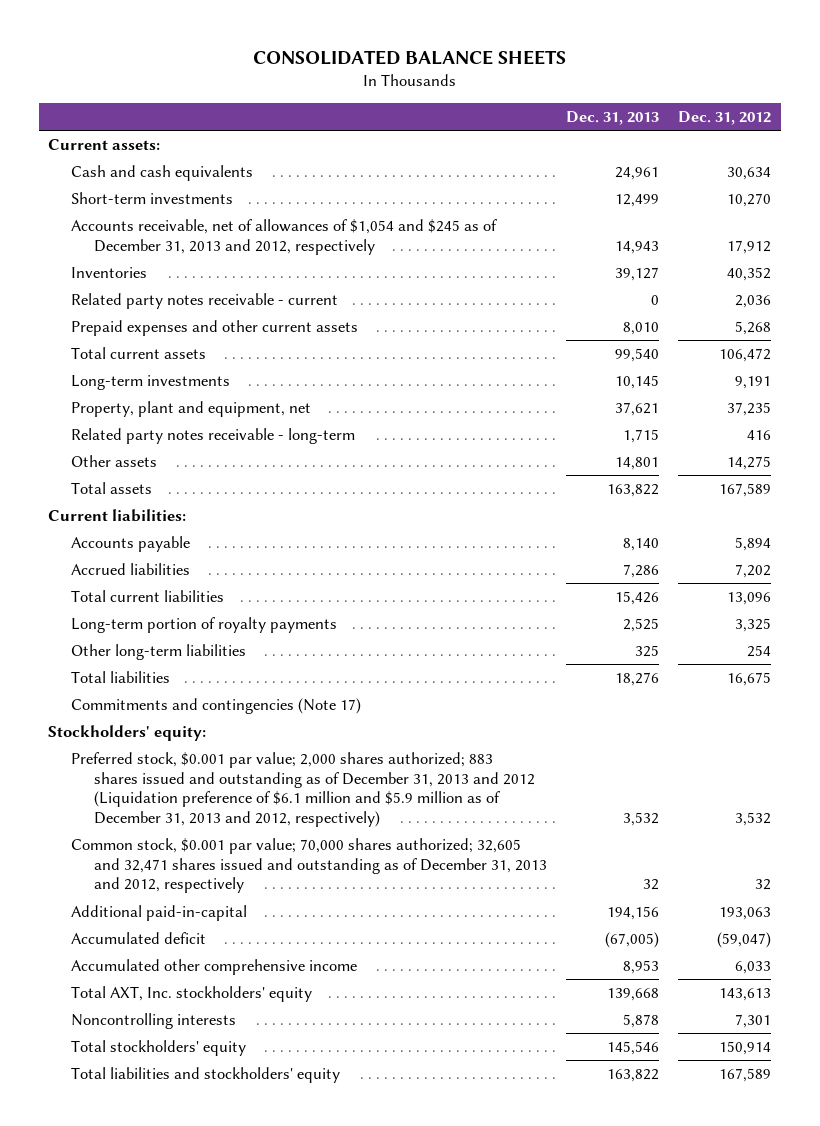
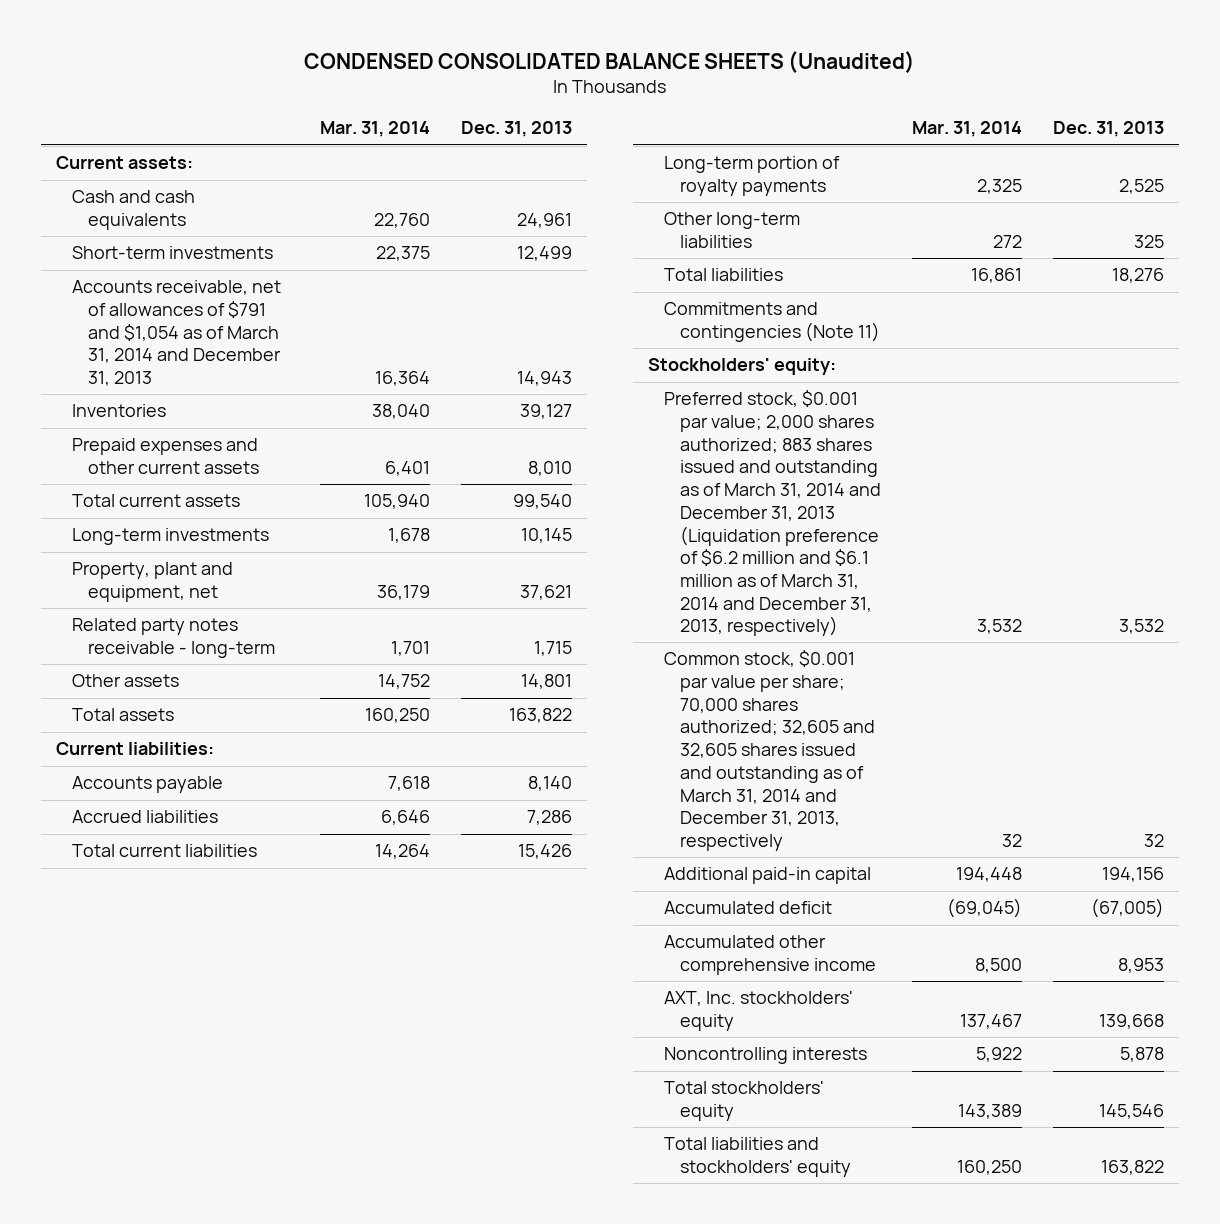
- CONSOLIDATED BALANCE SHEETS
+ CONDENSED CONSOLIDATED BALANCE SHEETS (Unaudited)
- | Dec. 31, 2013 | Dec. 31, 2012
+ | Mar. 31, 2014 | Dec. 31, 2013
- Accounts receivable, net of allowances of $1,054 and $245 as of December 31, 2013 and 2012, respectively | 14,943 | 17,912
+ Accounts receivable, net of allowances of $791 and $1,054 as of March 31, 2014 and December 31, 2013 | 16,364 | 14,943
- Related party notes receivable - current | 0 | 2,036
- Commitments and contingencies (Note 17)
+ Commitments and contingencies (Note 11)
- Preferred stock, $0.001 par value; 2,000 shares authorized; 883 shares issued and outstanding as of December 31, 2013 and 2012 (Liquidation preference of $6.1 million and $5.9 million as of December 31, 2013 and 2012, respectively) | 3,532 | 3,532
- Common stock, $0.001 par value; 70,000 shares authorized; 32,605 and 32,471 shares issued and outstanding as of December 31, 2013 and 2012, respectively | 32 | 32
- Additional paid-in-capital | 194,156 | 193,063
+ Preferred stock, $0.001 par value; 2,000 shares authorized; 883 shares issued and outstanding as of March 31, 2014 and December 31, 2013 (Liquidation preference of $6.2 million and $6.1 million as of March 31, 2014 and December 31, 2013, respectively) | 3,532 | 3,532
+ Common stock, $0.001 par value per share; 70,000 shares authorized; 32,605 and 32,605 shares issued and outstanding as of March 31, 2014 and December 31, 2013, respectively | 32 | 32
+ Additional paid-in capital | 194,448 | 194,156
- Total AXT, Inc. stockholders' equity | 139,668 | 143,613
+ AXT, Inc. stockholders' equity | 137,467 | 139,668

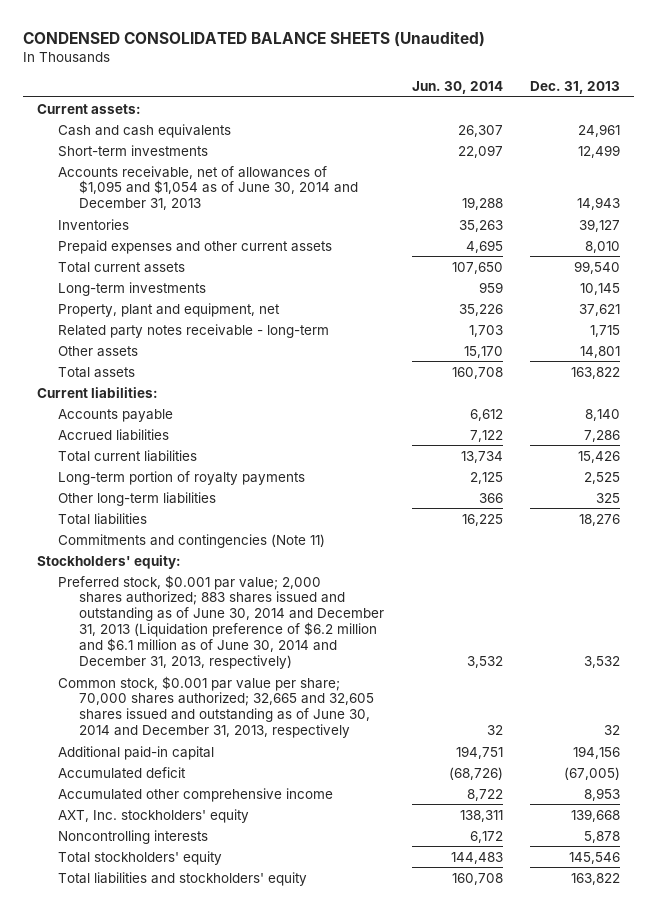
- | Mar. 31, 2014 | Dec. 31, 2013
+ | Jun. 30, 2014 | Dec. 31, 2013
- Accounts receivable, net of allowances of $791 and $1,054 as of March 31, 2014 and December 31, 2013 | 16,364 | 14,943
+ Accounts receivable, net of allowances of $1,095 and $1,054 as of June 30, 2014 and December 31, 2013 | 19,288 | 14,943
- Preferred stock, $0.001 par value; 2,000 shares authorized; 883 shares issued and outstanding as of March 31, 2014 and December 31, 2013 (Liquidation preference of $6.2 million and $6.1 million as of March 31, 2014 and December 31, 2013, respectively) | 3,532 | 3,532
- Common stock, $0.001 par value per share; 70,000 shares authorized; 32,605 and 32,605 shares issued and outstanding as of March 31, 2014 and December 31, 2013, respectively | 32 | 32
+ Preferred stock, $0.001 par value; 2,000 shares authorized; 883 shares issued and outstanding as of June 30, 2014 and December 31, 2013 (Liquidation preference of $6.2 million and $6.1 million as of June 30, 2014 and December 31, 2013, respectively) | 3,532 | 3,532
+ Common stock, $0.001 par value per share; 70,000 shares authorized; 32,665 and 32,605 shares issued and outstanding as of June 30, 2014 and December 31, 2013, respectively | 32 | 32

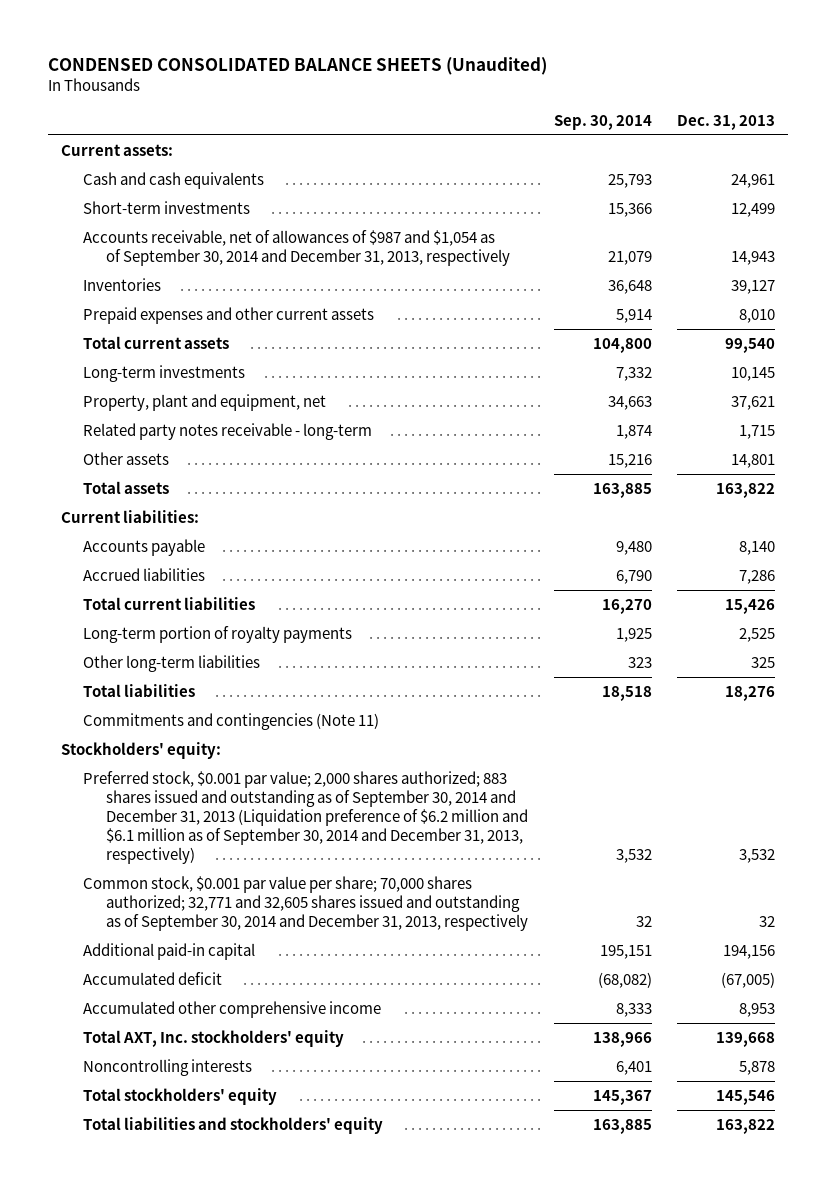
- | Jun. 30, 2014 | Dec. 31, 2013
+ | Sep. 30, 2014 | Dec. 31, 2013
- Accounts receivable, net of allowances of $1,095 and $1,054 as of June 30, 2014 and December 31, 2013 | 19,288 | 14,943
+ Accounts receivable, net of allowances of $987 and $1,054 as of September 30, 2014 and December 31, 2013, respectively | 21,079 | 14,943
- Preferred stock, $0.001 par value; 2,000 shares authorized; 883 shares issued and outstanding as of June 30, 2014 and December 31, 2013 (Liquidation preference of $6.2 million and $6.1 million as of June 30, 2014 and December 31, 2013, respectively) | 3,532 | 3,532
- Common stock, $0.001 par value per share; 70,000 shares authorized; 32,665 and 32,605 shares issued and outstanding as of June 30, 2014 and December 31, 2013, respectively | 32 | 32
+ Preferred stock, $0.001 par value; 2,000 shares authorized; 883 shares issued and outstanding as of September 30, 2014 and December 31, 2013 (Liquidation preference of $6.2 million and $6.1 million as of September 30, 2014 and December 31, 2013, respectively) | 3,532 | 3,532
+ Common stock, $0.001 par value per share; 70,000 shares authorized; 32,771 and 32,605 shares issued and outstanding as of September 30, 2014 and December 31, 2013, respectively | 32 | 32
- AXT, Inc. stockholders' equity | 138,311 | 139,668
+ Total AXT, Inc. stockholders' equity | 138,966 | 139,668

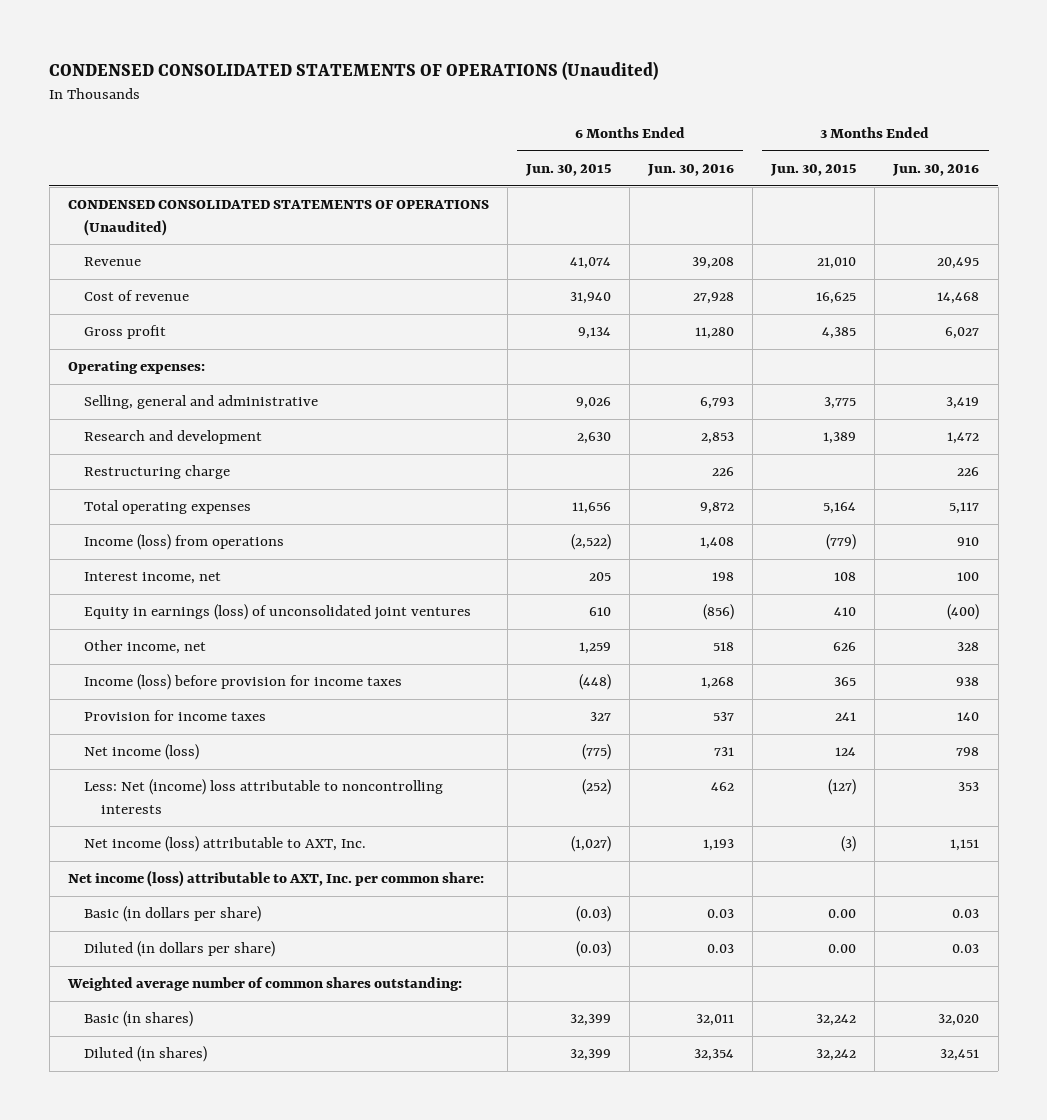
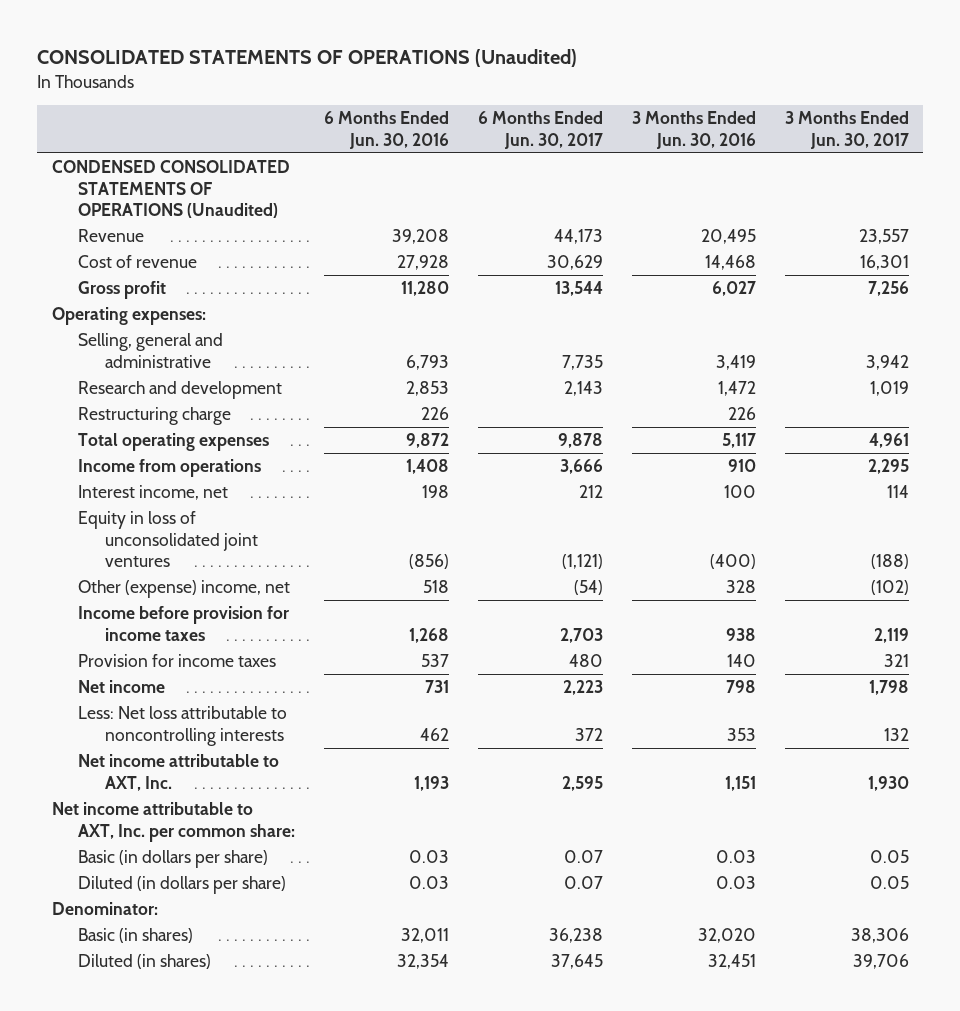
- CONDENSED CONSOLIDATED STATEMENTS OF OPERATIONS (Unaudited)
+ CONSOLIDATED STATEMENTS OF OPERATIONS (Unaudited)
- | 6 Months Ended Jun. 30, 2015 | 6 Months Ended Jun. 30, 2016 | 3 Months Ended Jun. 30, 2015 | 3 Months Ended Jun. 30, 2016
+ | 6 Months Ended Jun. 30, 2016 | 6 Months Ended Jun. 30, 2017 | 3 Months Ended Jun. 30, 2016 | 3 Months Ended Jun. 30, 2017
- Income (loss) from operations | (2,522) | 1,408 | (779) | 910
+ Income from operations | 1,408 | 3,666 | 910 | 2,295
- Equity in earnings (loss) of unconsolidated joint ventures | 610 | (856) | 410 | (400)
- Other income, net | 1,259 | 518 | 626 | 328
- Income (loss) before provision for income taxes | (448) | 1,268 | 365 | 938
+ Equity in loss of unconsolidated joint ventures | (856) | (1,121) | (400) | (188)
+ Other (expense) income, net | 518 | (54) | 328 | (102)
+ Income before provision for income taxes | 1,268 | 2,703 | 938 | 2,119
- Net income (loss) | (775) | 731 | 124 | 798
- Less: Net (income) loss attributable to noncontrolling interests | (252) | 462 | (127) | 353
- Net income (loss) attributable to AXT, Inc. | (1,027) | 1,193 | (3) | 1,151
- Net income (loss) attributable to AXT, Inc. per common share:
+ Net income | 731 | 2,223 | 798 | 1,798
+ Less: Net loss attributable to noncontrolling interests | 462 | 372 | 353 | 132
+ Net income attributable to AXT, Inc. | 1,193 | 2,595 | 1,151 | 1,930
+ Net income attributable to AXT, Inc. per common share:
- Weighted average number of common shares outstanding:
+ Denominator:

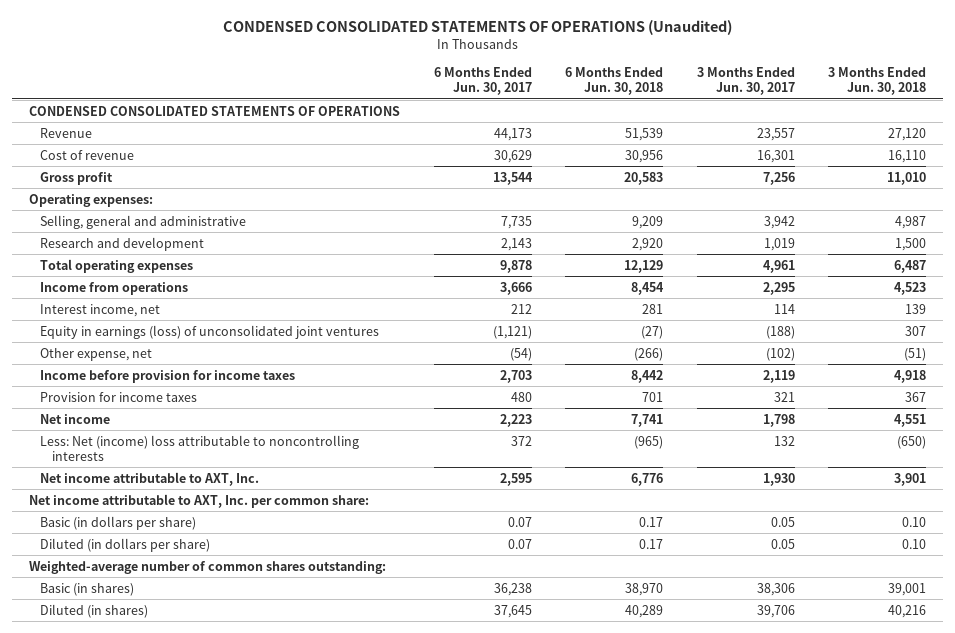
- CONSOLIDATED STATEMENTS OF OPERATIONS (Unaudited)
+ CONDENSED CONSOLIDATED STATEMENTS OF OPERATIONS (Unaudited)
- | 6 Months Ended Jun. 30, 2016 | 6 Months Ended Jun. 30, 2017 | 3 Months Ended Jun. 30, 2016 | 3 Months Ended Jun. 30, 2017
+ | 6 Months Ended Jun. 30, 2017 | 6 Months Ended Jun. 30, 2018 | 3 Months Ended Jun. 30, 2017 | 3 Months Ended Jun. 30, 2018
- CONDENSED CONSOLIDATED STATEMENTS OF OPERATIONS (Unaudited)
+ CONDENSED CONSOLIDATED STATEMENTS OF OPERATIONS
- Restructuring charge | 226 | | 226 |
- Equity in loss of unconsolidated joint ventures | (856) | (1,121) | (400) | (188)
- Other (expense) income, net | 518 | (54) | 328 | (102)
+ Equity in earnings (loss) of unconsolidated joint ventures | (1,121) | (27) | (188) | 307
+ Other expense, net | (54) | (266) | (102) | (51)
- Less: Net loss attributable to noncontrolling interests | 462 | 372 | 353 | 132
+ Less: Net (income) loss attributable to noncontrolling interests | 372 | (965) | 132 | (650)
- Denominator:
+ Weighted-average number of common shares outstanding:

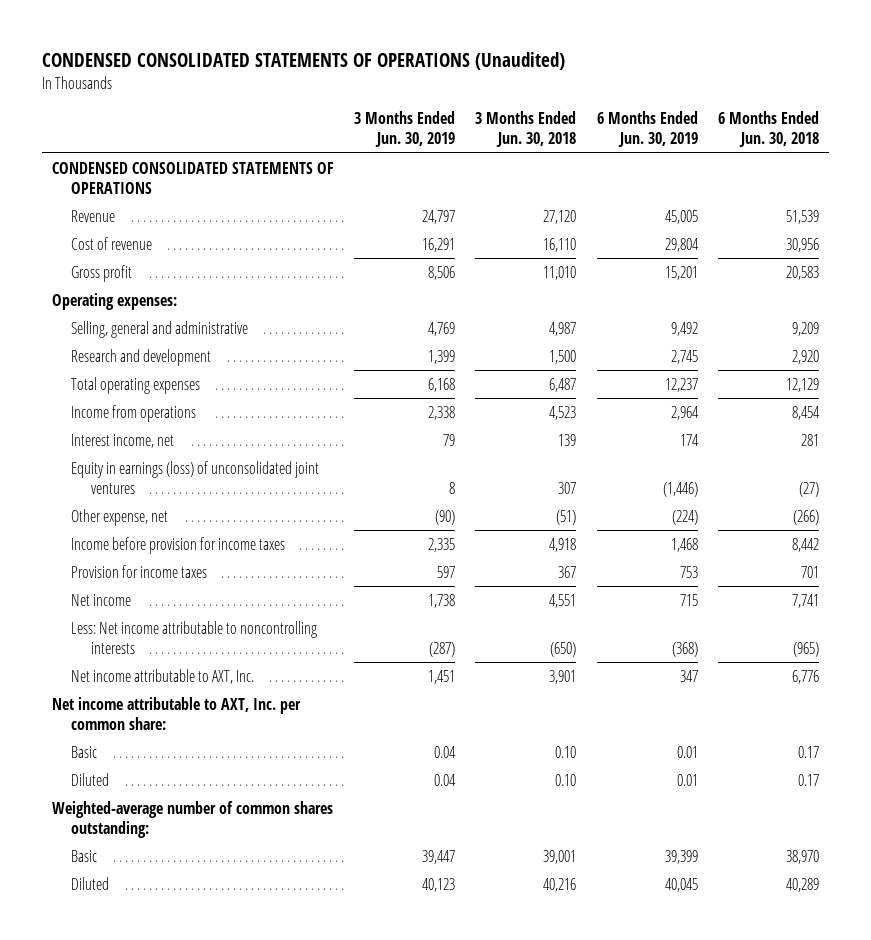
- | 6 Months Ended Jun. 30, 2017 | 6 Months Ended Jun. 30, 2018 | 3 Months Ended Jun. 30, 2017 | 3 Months Ended Jun. 30, 2018
+ | 3 Months Ended Jun. 30, 2019 | 3 Months Ended Jun. 30, 2018 | 6 Months Ended Jun. 30, 2019 | 6 Months Ended Jun. 30, 2018
- Less: Net (income) loss attributable to noncontrolling interests | 372 | (965) | 132 | (650)
+ Less: Net income attributable to noncontrolling interests | (287) | (650) | (368) | (965)
- Basic (in dollars per share) | 0.07 | 0.17 | 0.05 | 0.10
- Diluted (in dollars per share) | 0.07 | 0.17 | 0.05 | 0.10
+ Basic | 0.04 | 0.10 | 0.01 | 0.17
+ Diluted | 0.04 | 0.10 | 0.01 | 0.17
- Basic (in shares) | 36,238 | 38,970 | 38,306 | 39,001
- Diluted (in shares) | 37,645 | 40,289 | 39,706 | 40,216
+ Basic | 39,447 | 39,001 | 39,399 | 38,970
+ Diluted | 40,123 | 40,216 | 40,045 | 40,289

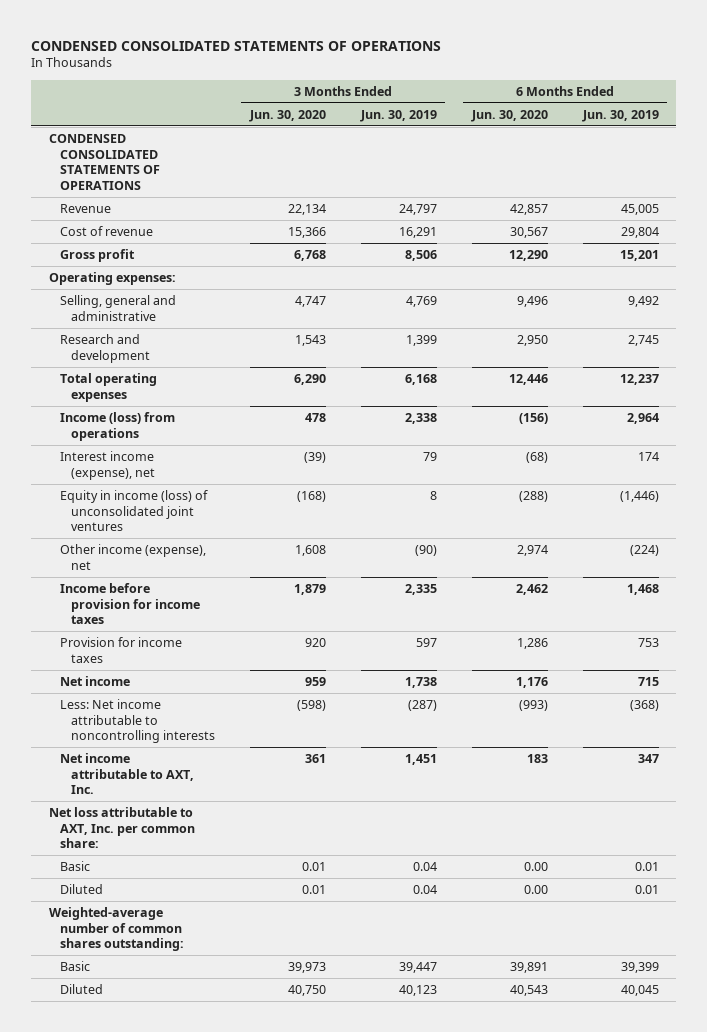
- CONDENSED CONSOLIDATED STATEMENTS OF OPERATIONS (Unaudited)
+ CONDENSED CONSOLIDATED STATEMENTS OF OPERATIONS
- | 3 Months Ended Jun. 30, 2019 | 3 Months Ended Jun. 30, 2018 | 6 Months Ended Jun. 30, 2019 | 6 Months Ended Jun. 30, 2018
+ | 3 Months Ended Jun. 30, 2020 | 3 Months Ended Jun. 30, 2019 | 6 Months Ended Jun. 30, 2020 | 6 Months Ended Jun. 30, 2019
- Income from operations | 2,338 | 4,523 | 2,964 | 8,454
- Interest income, net | 79 | 139 | 174 | 281
- Equity in earnings (loss) of unconsolidated joint ventures | 8 | 307 | (1,446) | (27)
- Other expense, net | (90) | (51) | (224) | (266)
+ Income (loss) from operations | 478 | 2,338 | (156) | 2,964
+ Interest income (expense), net | (39) | 79 | (68) | 174
+ Equity in income (loss) of unconsolidated joint ventures | (168) | 8 | (288) | (1,446)
+ Other income (expense), net | 1,608 | (90) | 2,974 | (224)
- Net income attributable to AXT, Inc. per common share:
+ Net loss attributable to AXT, Inc. per common share:

